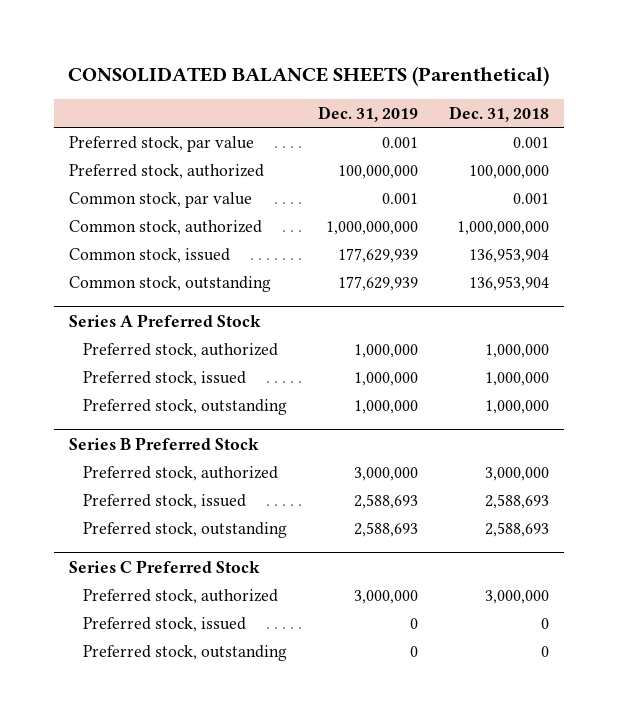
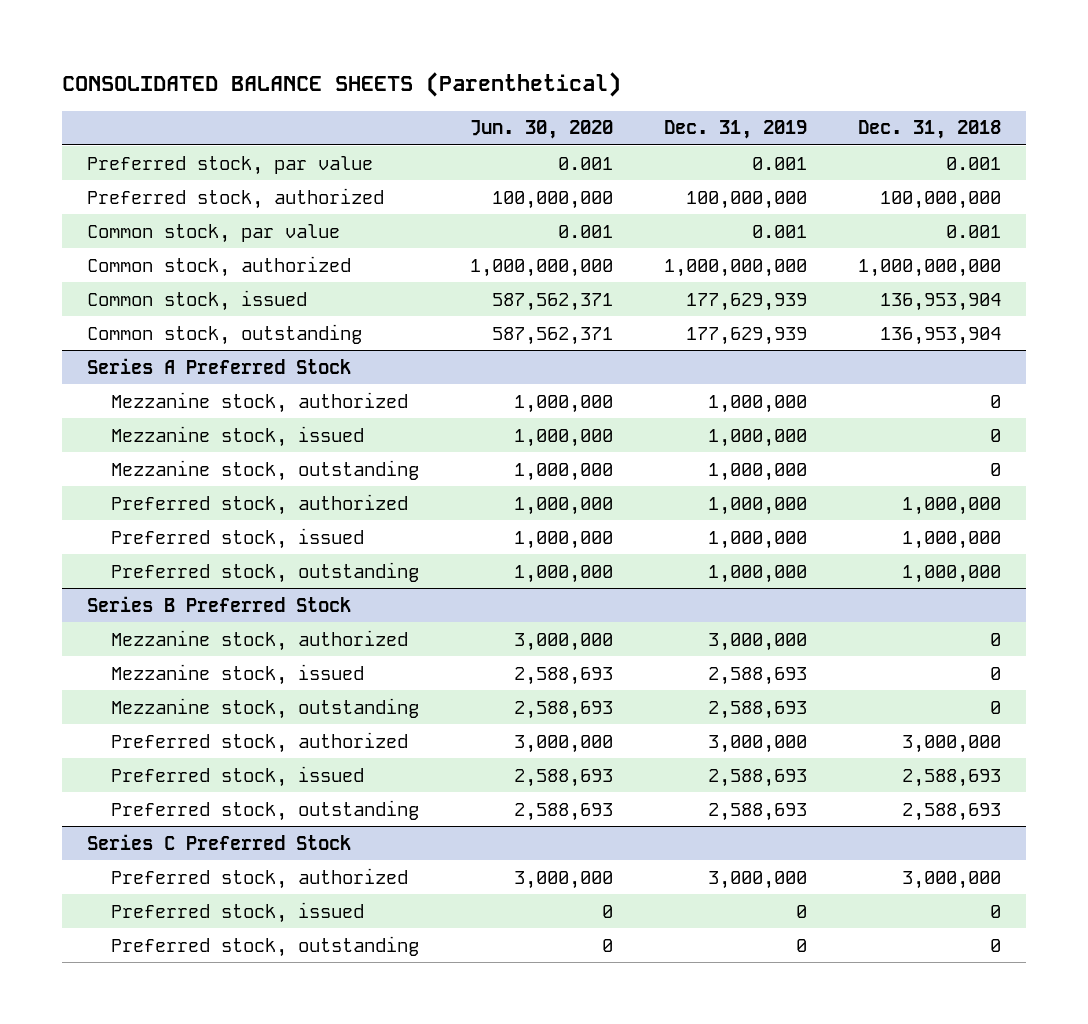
- | Dec. 31, 2019 | Dec. 31, 2018
+ | Jun. 30, 2020 | Dec. 31, 2019 | Dec. 31, 2018
@ Series A Preferred Stock
+ Mezzanine stock, authorized | 1,000,000 | 1,000,000 | 0
+ Mezzanine stock, issued | 1,000,000 | 1,000,000 | 0
+ Mezzanine stock, outstanding | 1,000,000 | 1,000,000 | 0
@ Series B Preferred Stock
+ Mezzanine stock, authorized | 3,000,000 | 3,000,000 | 0
+ Mezzanine stock, issued | 2,588,693 | 2,588,693 | 0
+ Mezzanine stock, outstanding | 2,588,693 | 2,588,693 | 0

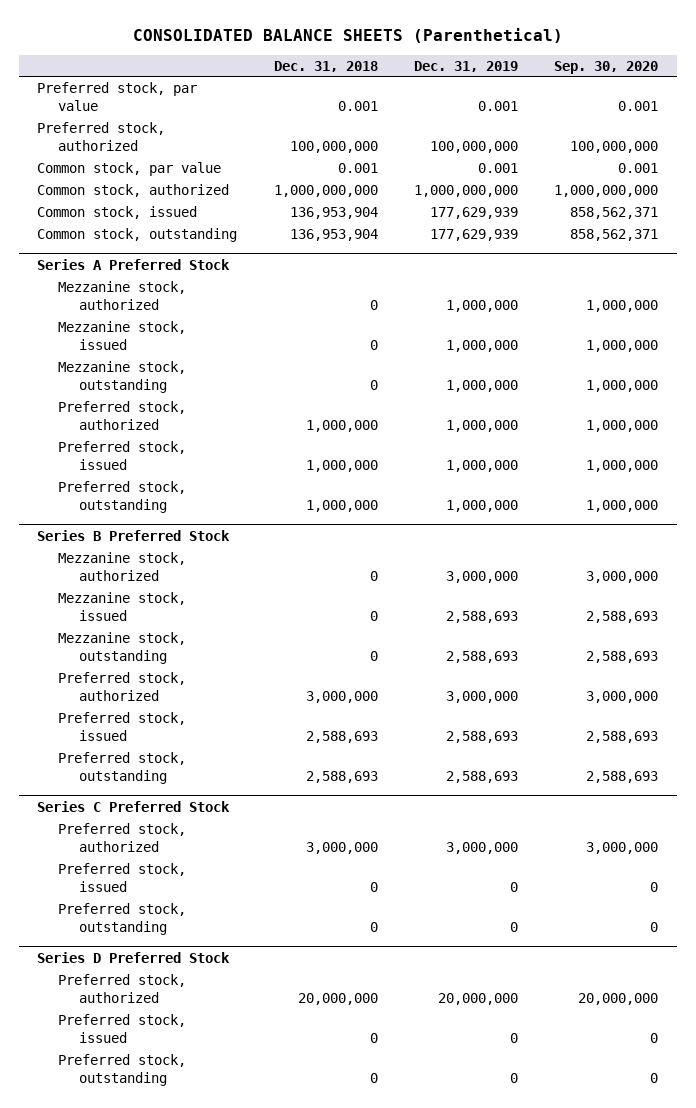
- | Jun. 30, 2020 | Dec. 31, 2019 | Dec. 31, 2018
+ | Dec. 31, 2018 | Dec. 31, 2019 | Sep. 30, 2020
+ Series D Preferred Stock
+ Preferred stock, authorized | 20,000,000 | 20,000,000 | 20,000,000
+ Preferred stock, issued | 0 | 0 | 0
+ Preferred stock, outstanding | 0 | 0 | 0

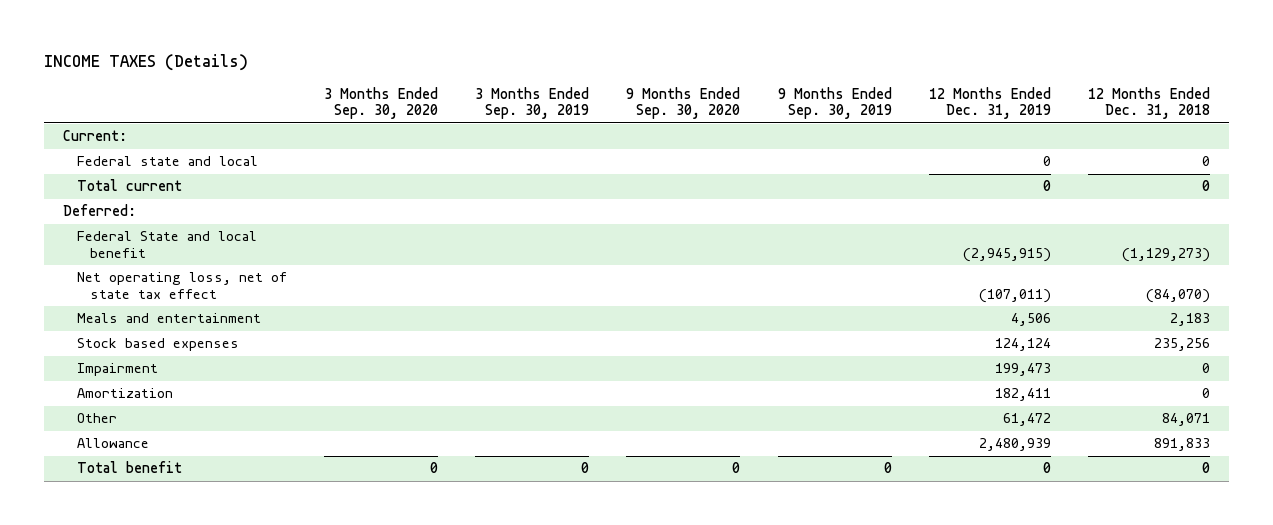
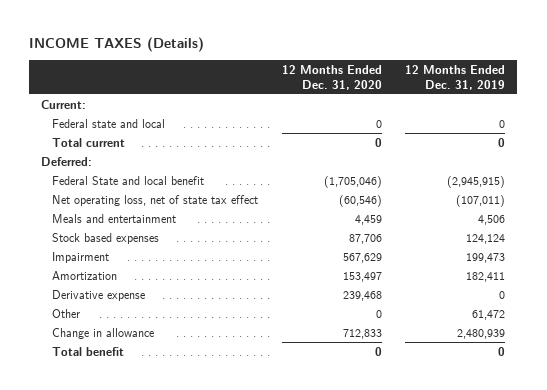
- | 3 Months Ended Sep. 30, 2020 | 3 Months Ended Sep. 30, 2019 | 9 Months Ended Sep. 30, 2020 | 9 Months Ended Sep. 30, 2019 | 12 Months Ended Dec. 31, 2019 | 12 Months Ended Dec. 31, 2018
+ | 12 Months Ended Dec. 31, 2020 | 12 Months Ended Dec. 31, 2019
+ Derivative expense | 239,468 | 0
- Allowance | | | | | 2,480,939 | 891,833
+ Change in allowance | 712,833 | 2,480,939

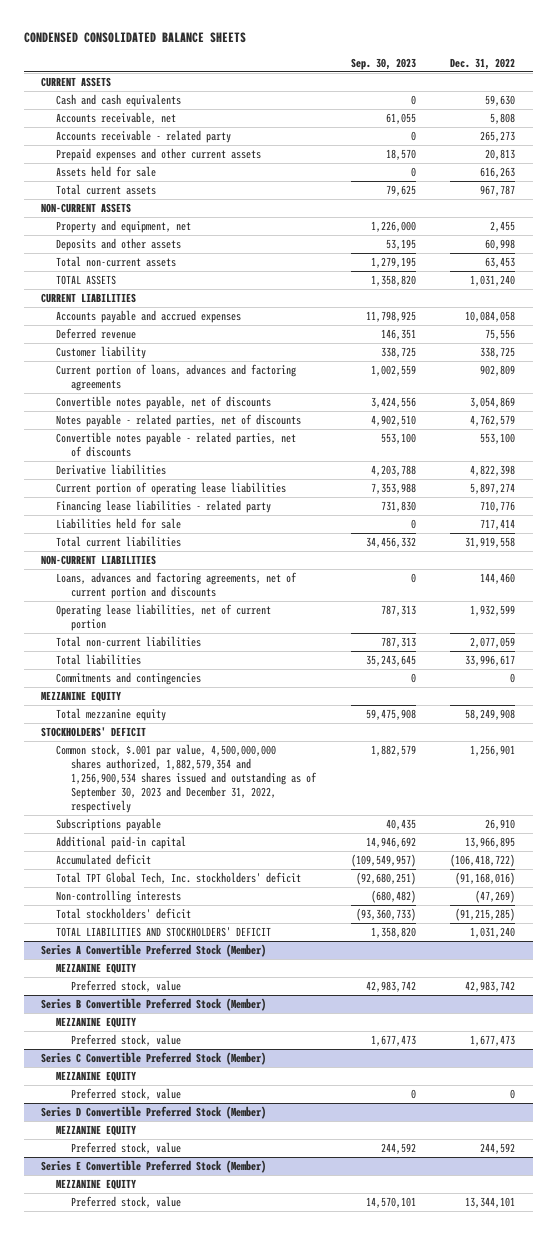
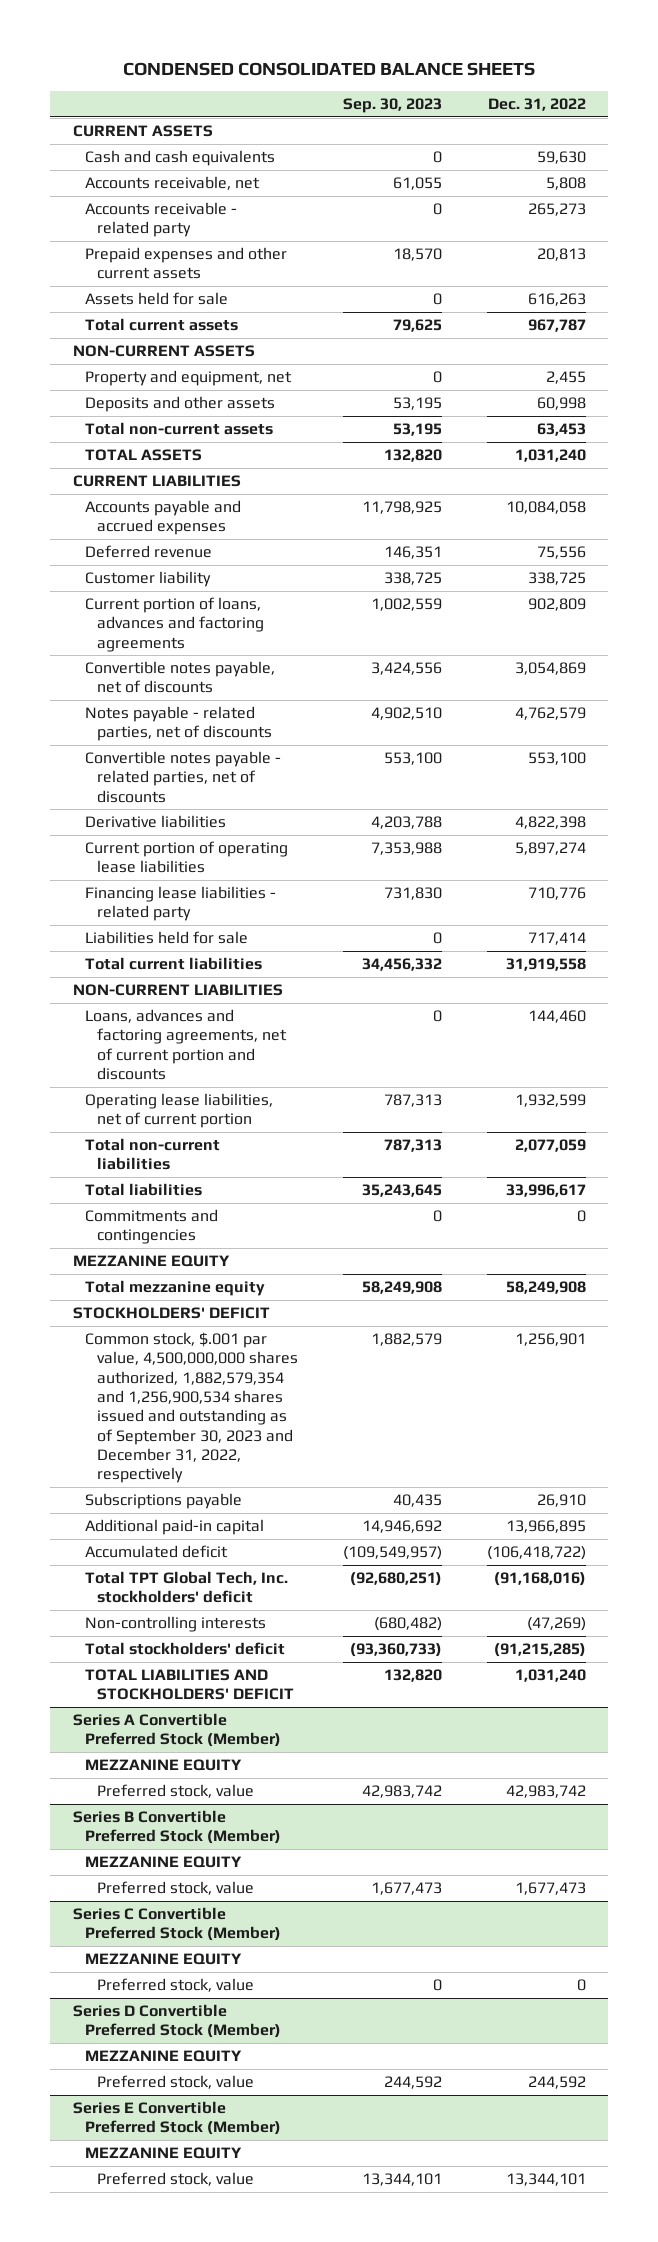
- Property and equipment, net | 1,226,000 | 2,455
+ Property and equipment, net | 0 | 2,455
- Total non-current assets | 1,279,195 | 63,453
- TOTAL ASSETS | 1,358,820 | 1,031,240
+ Total non-current assets | 53,195 | 63,453
+ TOTAL ASSETS | 132,820 | 1,031,240
- Total mezzanine equity | 59,475,908 | 58,249,908
+ Total mezzanine equity | 58,249,908 | 58,249,908
- TOTAL LIABILITIES AND STOCKHOLDERS' DEFICIT | 1,358,820 | 1,031,240
+ TOTAL LIABILITIES AND STOCKHOLDERS' DEFICIT | 132,820 | 1,031,240
@ Series E Convertible Preferred Stock (Member)
- Preferred stock, value | 14,570,101 | 13,344,101
+ Preferred stock, value | 13,344,101 | 13,344,101

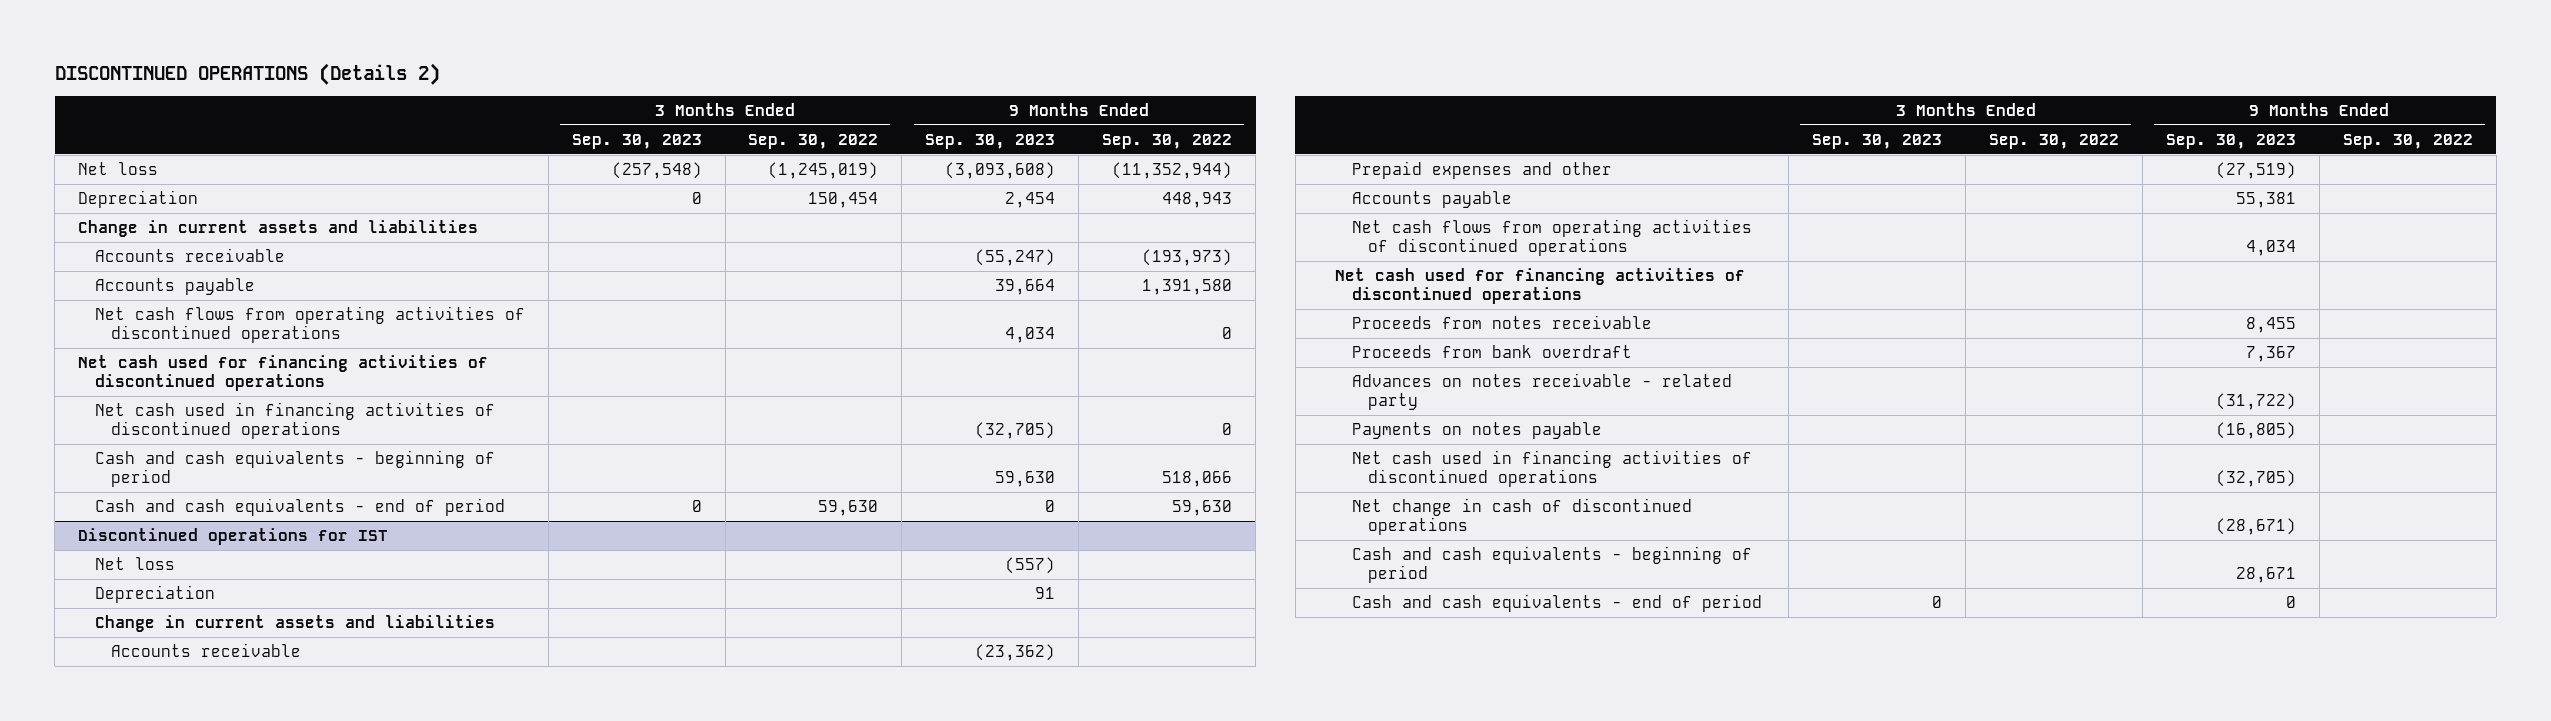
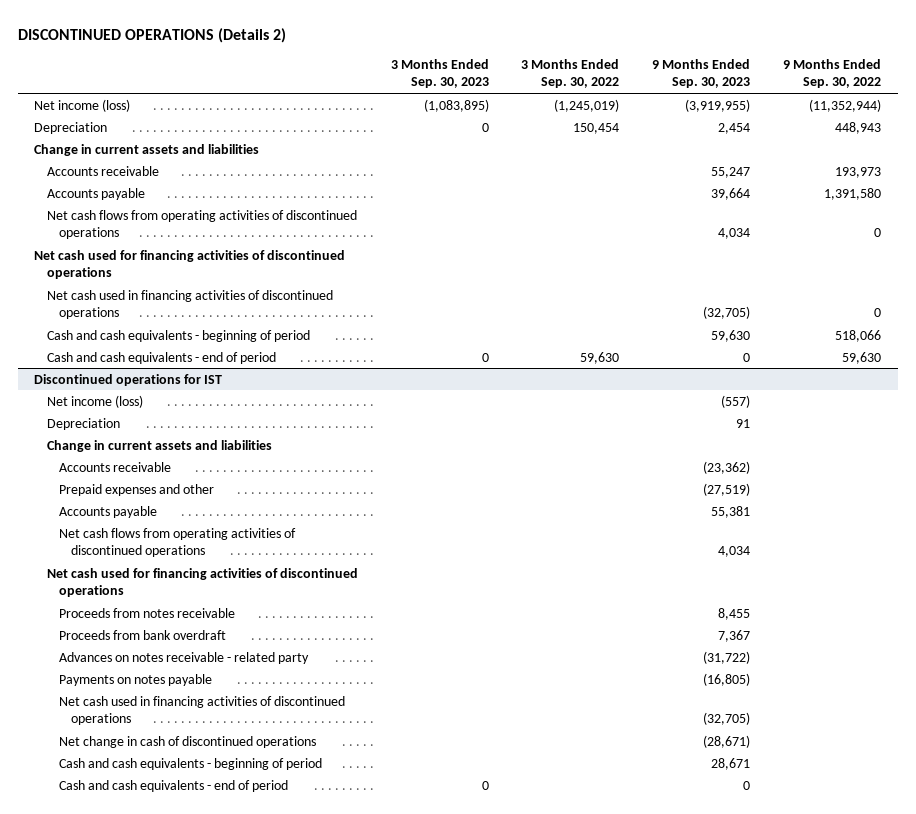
- Net loss | (257,548) | (1,245,019) | (3,093,608) | (11,352,944)
+ Net income (loss) | (1,083,895) | (1,245,019) | (3,919,955) | (11,352,944)
- Accounts receivable | | | (55,247) | (193,973)
+ Accounts receivable | | | 55,247 | 193,973
@ Discontinued operations for IST
- Net loss | | | (557) |
+ Net income (loss) | | | (557) |

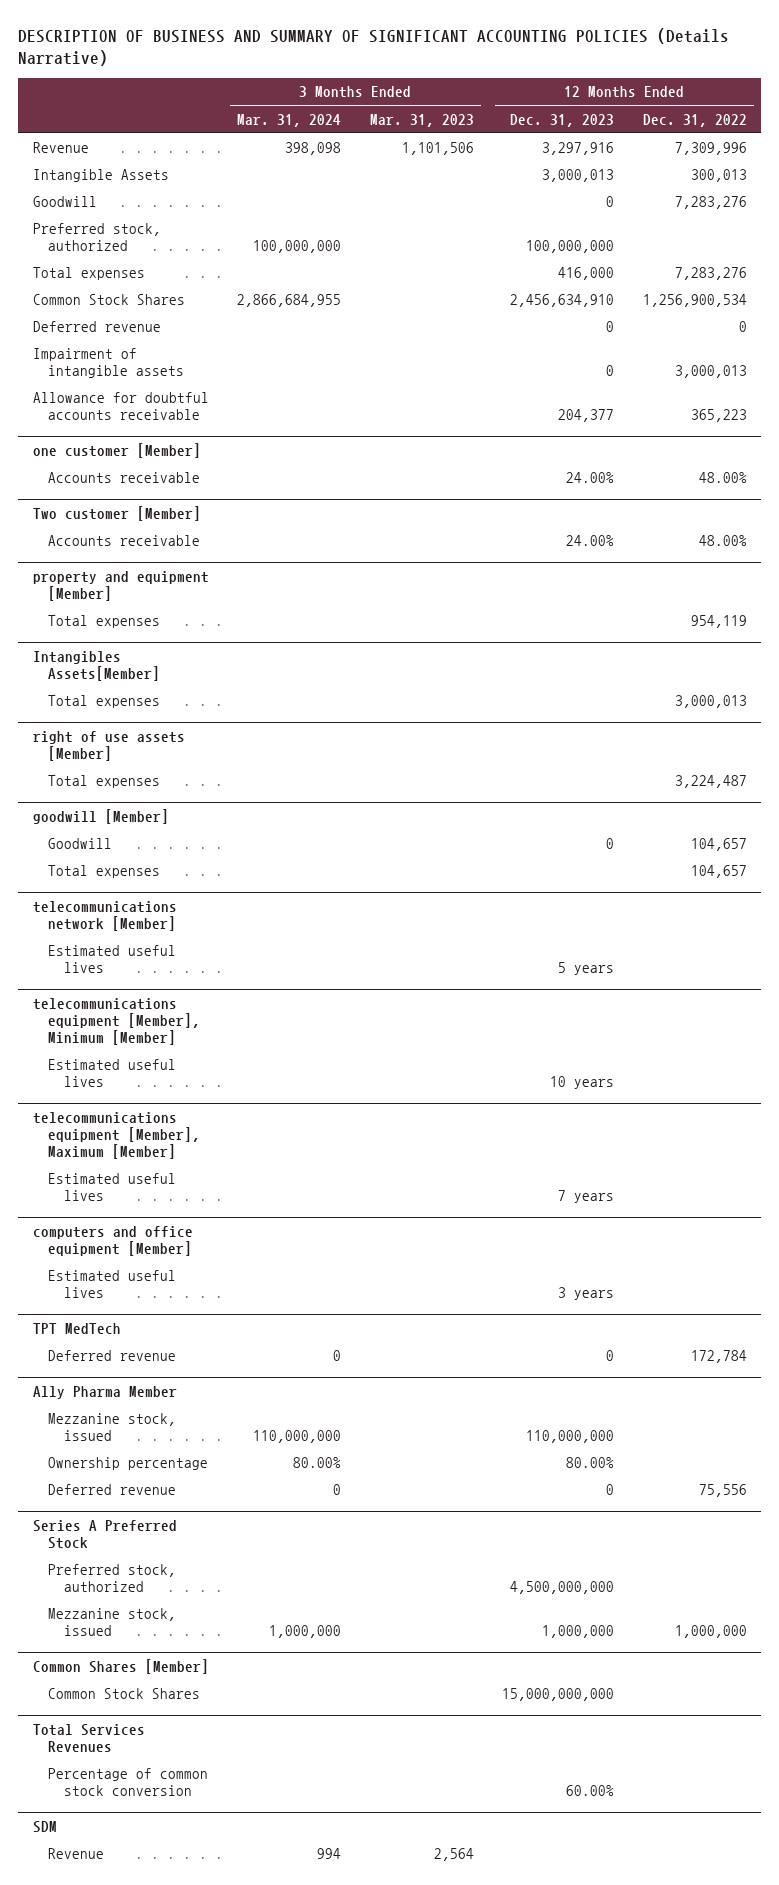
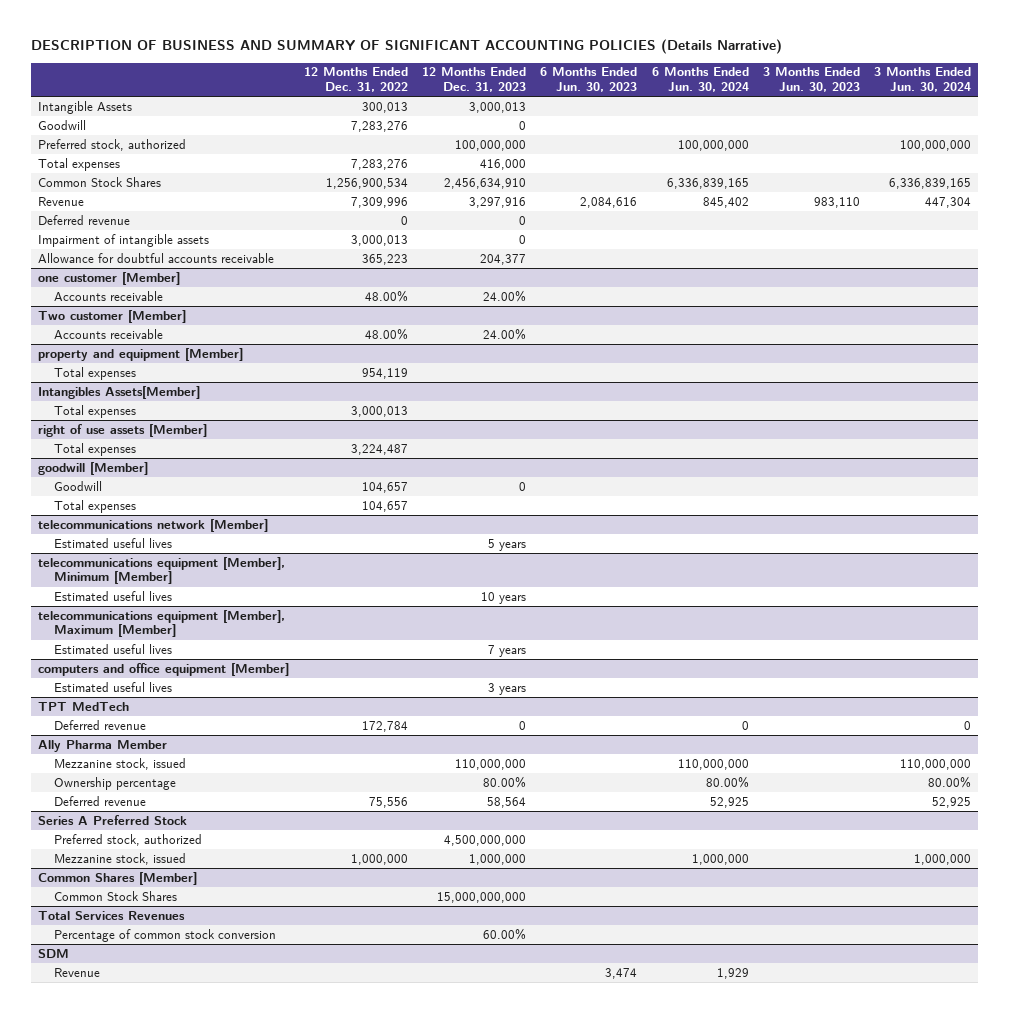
- | 3 Months Ended Mar. 31, 2024 | 3 Months Ended Mar. 31, 2023 | 12 Months Ended Dec. 31, 2023 | 12 Months Ended Dec. 31, 2022
+ | 12 Months Ended Dec. 31, 2022 | 12 Months Ended Dec. 31, 2023 | 6 Months Ended Jun. 30, 2023 | 6 Months Ended Jun. 30, 2024 | 3 Months Ended Jun. 30, 2023 | 3 Months Ended Jun. 30, 2024
moved down: Revenue | 7,309,996 | 3,297,916 | 2,084,616 | 845,402 | 983,110 | 447,304
@ Ally Pharma Member
- Deferred revenue | 0 | | 0 | 75,556
+ Deferred revenue | 75,556 | 58,564 | | 52,925 | | 52,925

